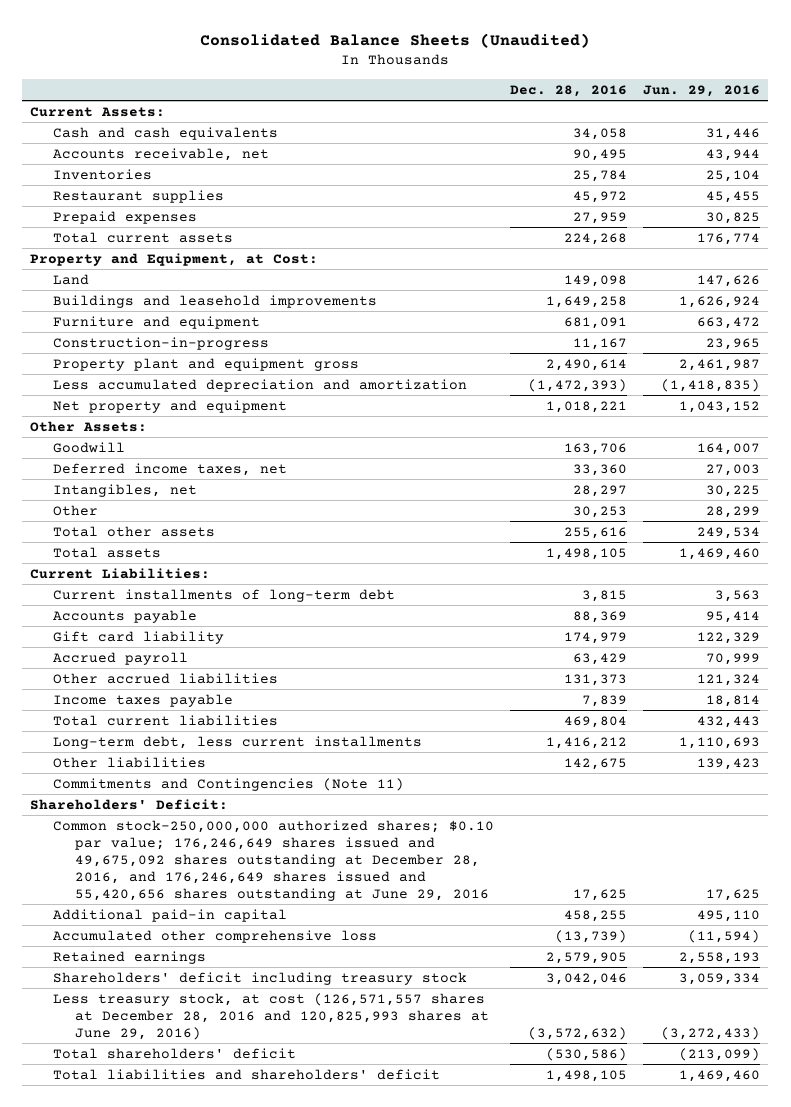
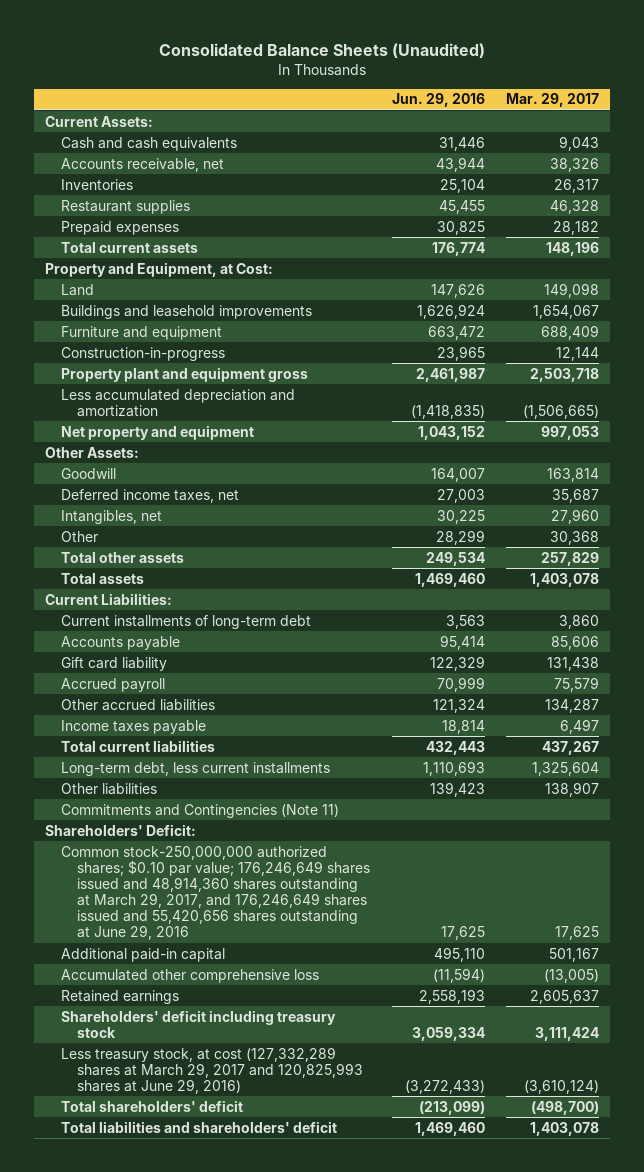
- | Dec. 28, 2016 | Jun. 29, 2016
+ | Jun. 29, 2016 | Mar. 29, 2017
- Common stock-250,000,000 authorized shares; $0.10 par value; 176,246,649 shares issued and 49,675,092 shares outstanding at December 28, 2016, and 176,246,649 shares issued and 55,420,656 shares outstanding at June 29, 2016 | 17,625 | 17,625
+ Common stock-250,000,000 authorized shares; $0.10 par value; 176,246,649 shares issued and 48,914,360 shares outstanding at March 29, 2017, and 176,246,649 shares issued and 55,420,656 shares outstanding at June 29, 2016 | 17,625 | 17,625
- Less treasury stock, at cost (126,571,557 shares at December 28, 2016 and 120,825,993 shares at June 29, 2016) | (3,572,632) | (3,272,433)
+ Less treasury stock, at cost (127,332,289 shares at March 29, 2017 and 120,825,993 shares at June 29, 2016) | (3,272,433) | (3,610,124)

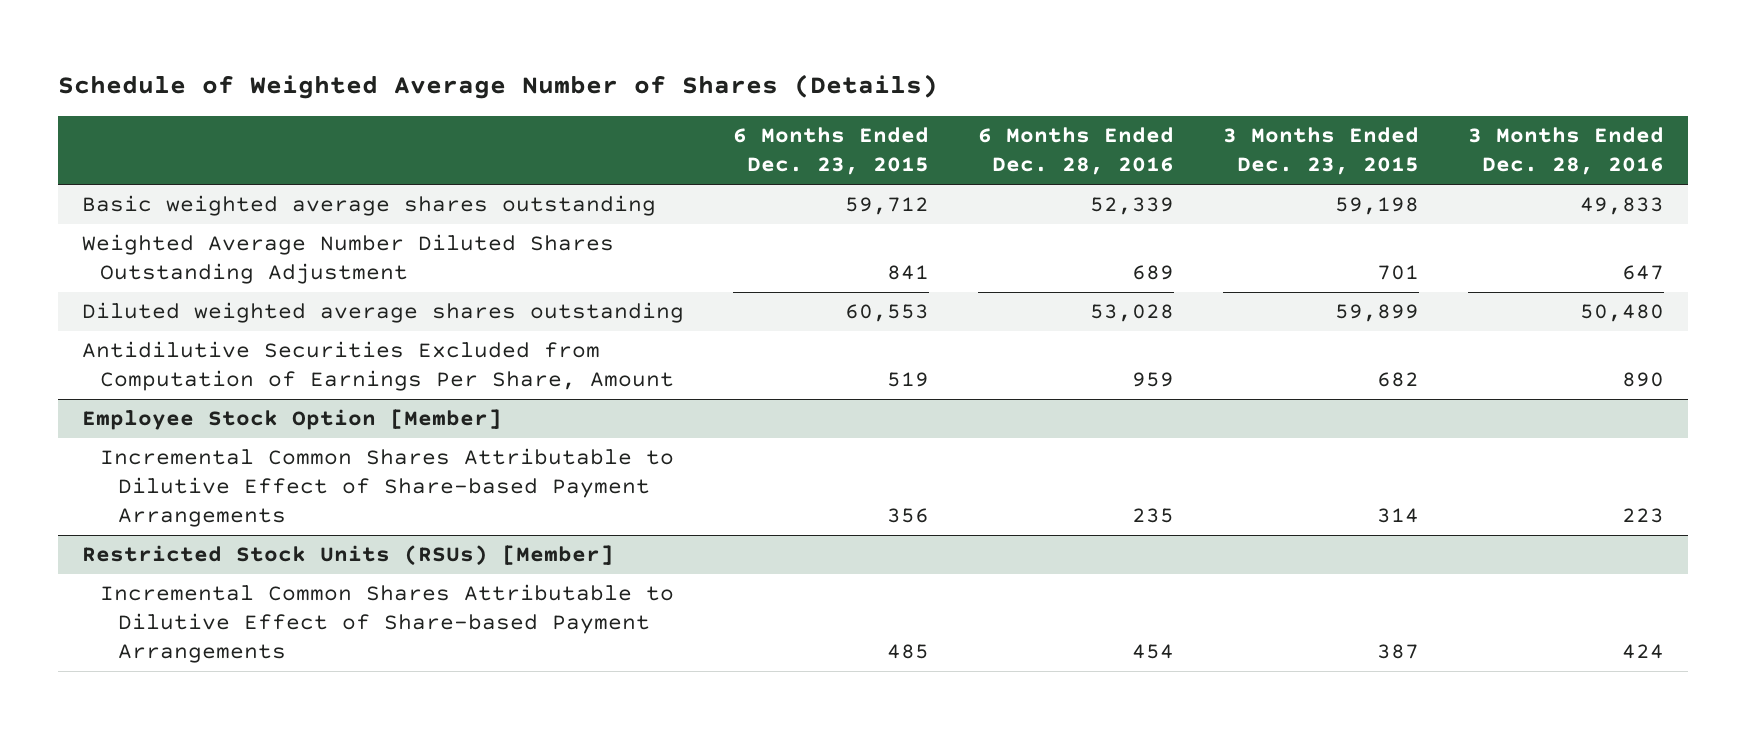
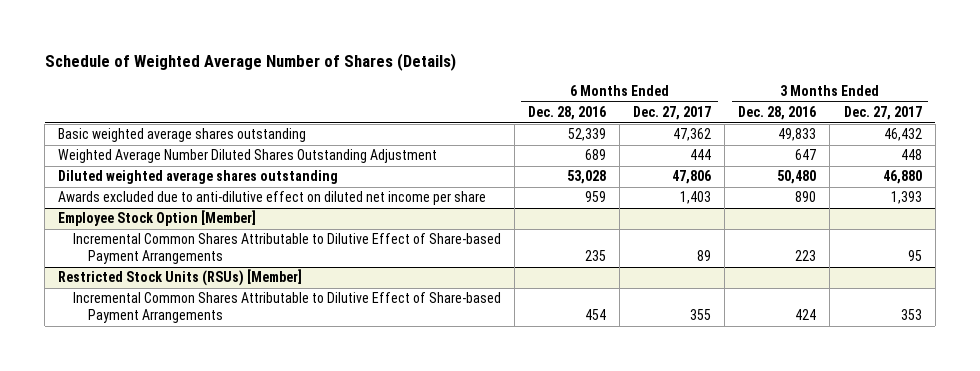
- | 6 Months Ended Dec. 23, 2015 | 6 Months Ended Dec. 28, 2016 | 3 Months Ended Dec. 23, 2015 | 3 Months Ended Dec. 28, 2016
+ | 6 Months Ended Dec. 28, 2016 | 6 Months Ended Dec. 27, 2017 | 3 Months Ended Dec. 28, 2016 | 3 Months Ended Dec. 27, 2017
- Antidilutive Securities Excluded from Computation of Earnings Per Share, Amount | 519 | 959 | 682 | 890
+ Awards excluded due to anti-dilutive effect on diluted net income per share | 959 | 1,403 | 890 | 1,393

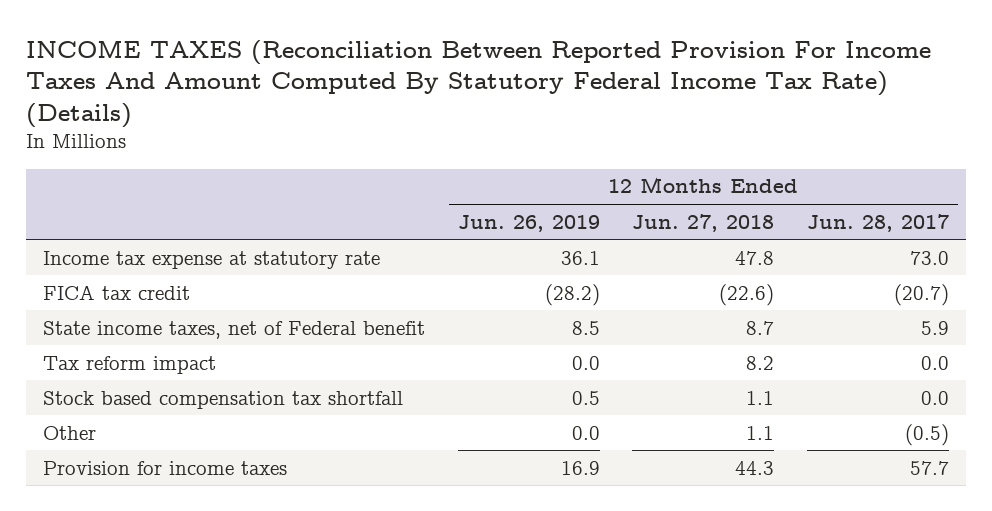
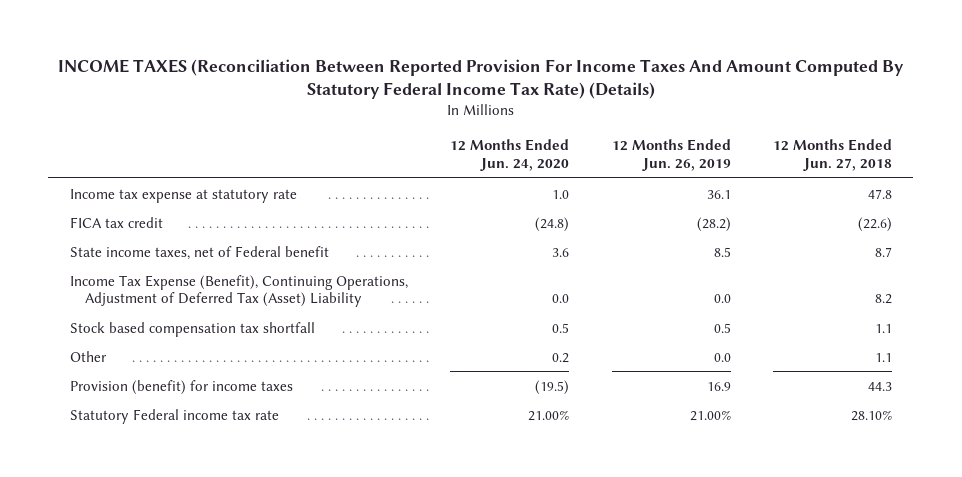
- | 12 Months Ended Jun. 26, 2019 | 12 Months Ended Jun. 27, 2018 | 12 Months Ended Jun. 28, 2017
+ | 12 Months Ended Jun. 24, 2020 | 12 Months Ended Jun. 26, 2019 | 12 Months Ended Jun. 27, 2018
- Tax reform impact | 0.0 | 8.2 | 0.0
+ Income Tax Expense (Benefit), Continuing Operations, Adjustment of Deferred Tax (Asset) Liability | 0.0 | 0.0 | 8.2
- Provision for income taxes | 16.9 | 44.3 | 57.7
+ Provision (benefit) for income taxes | (19.5) | 16.9 | 44.3
+ Statutory Federal income tax rate | 21.00% | 21.00% | 28.10%

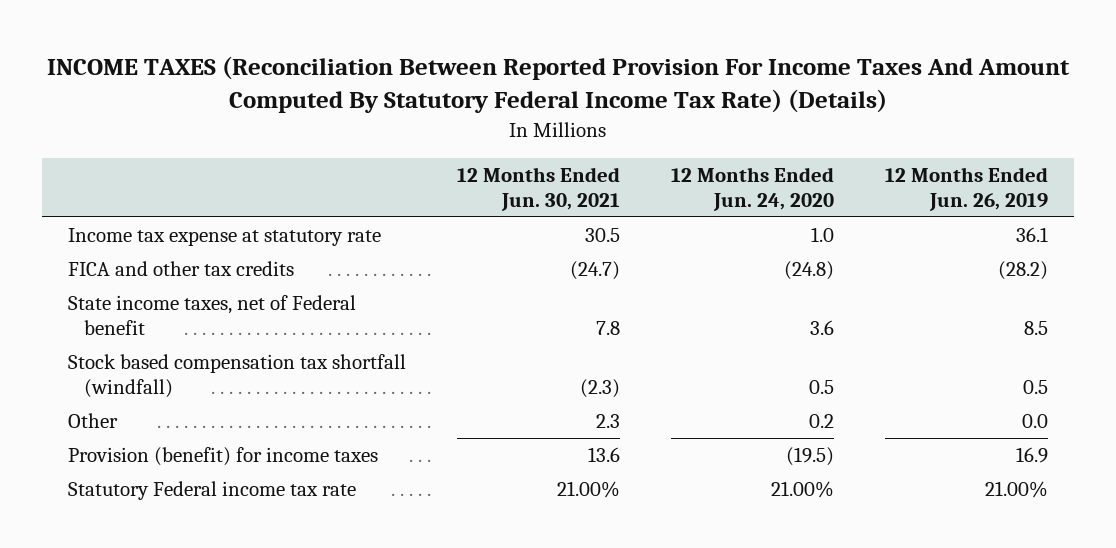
- | 12 Months Ended Jun. 24, 2020 | 12 Months Ended Jun. 26, 2019 | 12 Months Ended Jun. 27, 2018
+ | 12 Months Ended Jun. 30, 2021 | 12 Months Ended Jun. 24, 2020 | 12 Months Ended Jun. 26, 2019
- FICA tax credit | (24.8) | (28.2) | (22.6)
+ FICA and other tax credits | (24.7) | (24.8) | (28.2)
- Income Tax Expense (Benefit), Continuing Operations, Adjustment of Deferred Tax (Asset) Liability | 0.0 | 0.0 | 8.2
- Stock based compensation tax shortfall | 0.5 | 0.5 | 1.1
+ Stock based compensation tax shortfall (windfall) | (2.3) | 0.5 | 0.5

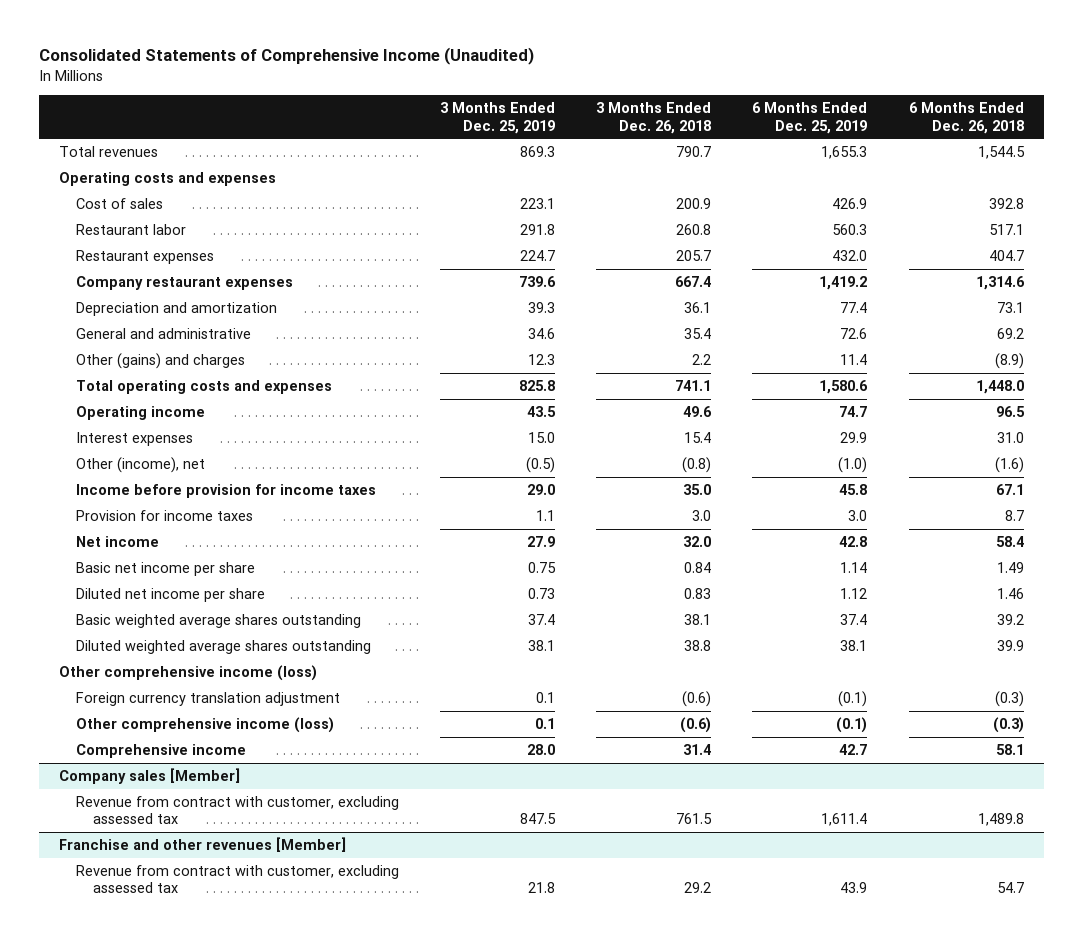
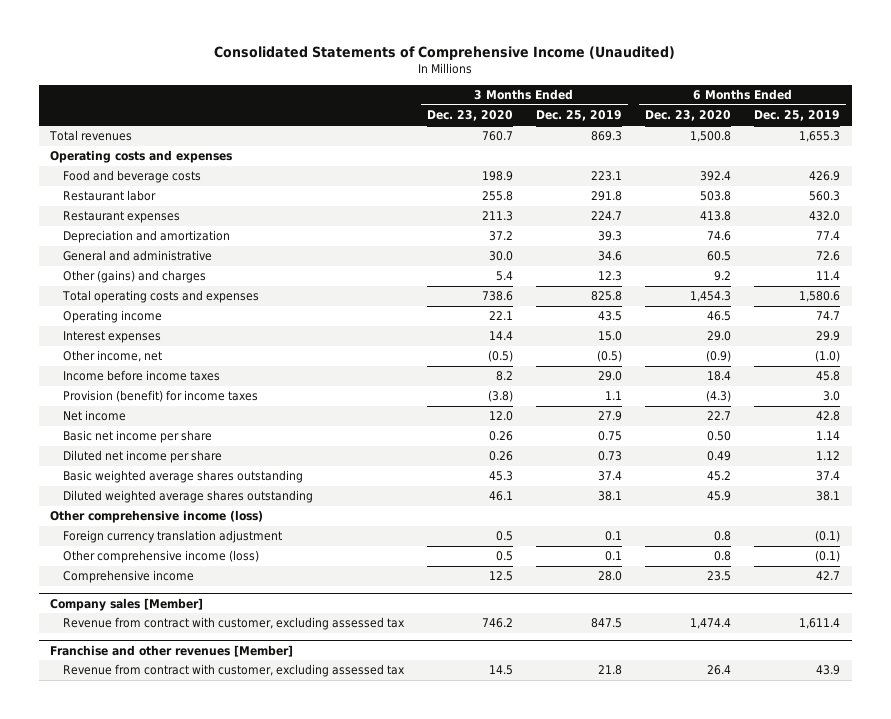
- | 3 Months Ended Dec. 25, 2019 | 3 Months Ended Dec. 26, 2018 | 6 Months Ended Dec. 25, 2019 | 6 Months Ended Dec. 26, 2018
+ | 3 Months Ended Dec. 23, 2020 | 3 Months Ended Dec. 25, 2019 | 6 Months Ended Dec. 23, 2020 | 6 Months Ended Dec. 25, 2019
- Cost of sales | 223.1 | 200.9 | 426.9 | 392.8
+ Food and beverage costs | 198.9 | 223.1 | 392.4 | 426.9
- Company restaurant expenses | 739.6 | 667.4 | 1,419.2 | 1,314.6
- Other (income), net | (0.5) | (0.8) | (1.0) | (1.6)
- Income before provision for income taxes | 29.0 | 35.0 | 45.8 | 67.1
- Provision for income taxes | 1.1 | 3.0 | 3.0 | 8.7
+ Other income, net | (0.5) | (0.5) | (0.9) | (1.0)
+ Income before income taxes | 8.2 | 29.0 | 18.4 | 45.8
+ Provision (benefit) for income taxes | (3.8) | 1.1 | (4.3) | 3.0

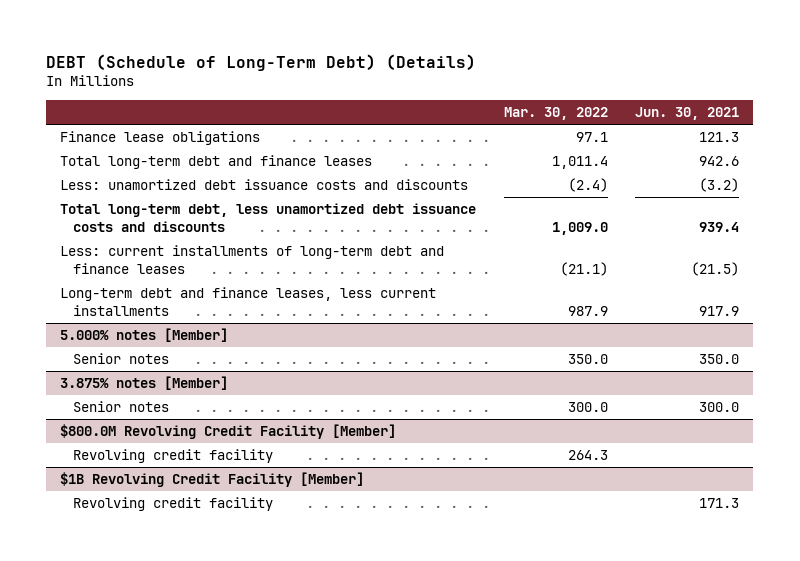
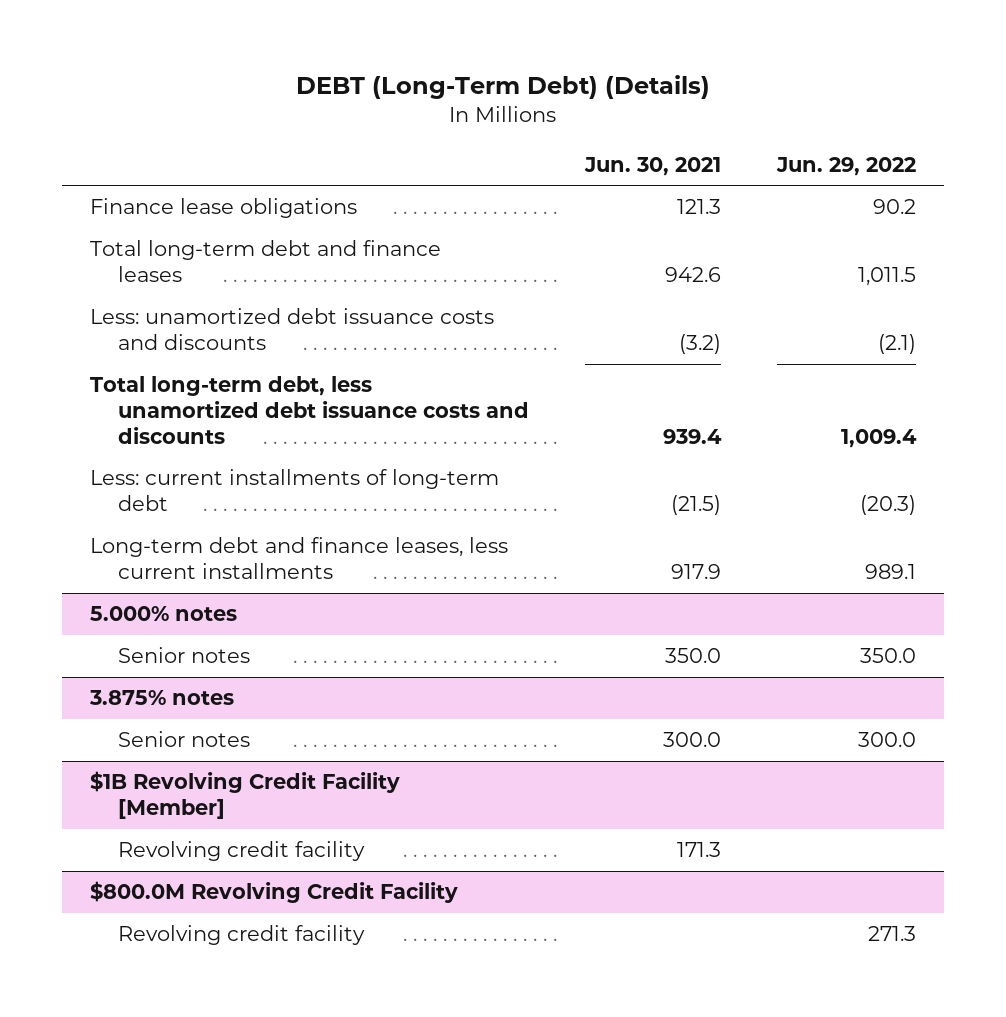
- DEBT (Schedule of Long-Term Debt) (Details)
+ DEBT (Long-Term Debt) (Details)
- | Mar. 30, 2022 | Jun. 30, 2021
+ | Jun. 30, 2021 | Jun. 29, 2022
- Less: current installments of long-term debt and finance leases | (21.1) | (21.5)
+ Less: current installments of long-term debt | (21.5) | (20.3)
- 5.000% notes [Member]
+ 5.000% notes
- 3.875% notes [Member]
+ 3.875% notes
- $800.0M Revolving Credit Facility [Member]
- Revolving credit facility | 264.3 |
+ $800.0M Revolving Credit Facility
+ Revolving credit facility | | 271.3

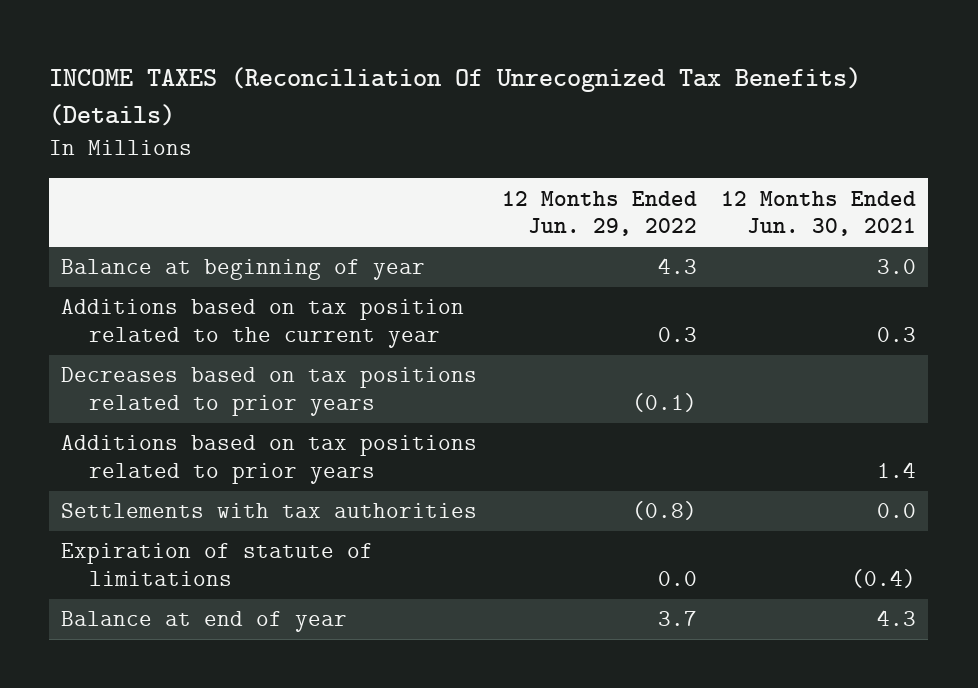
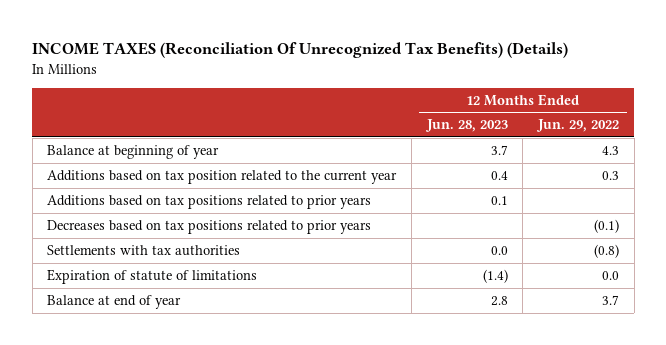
- | 12 Months Ended Jun. 29, 2022 | 12 Months Ended Jun. 30, 2021
+ | 12 Months Ended Jun. 28, 2023 | 12 Months Ended Jun. 29, 2022
moved down: Decreases based on tax positions related to prior years | | (0.1)

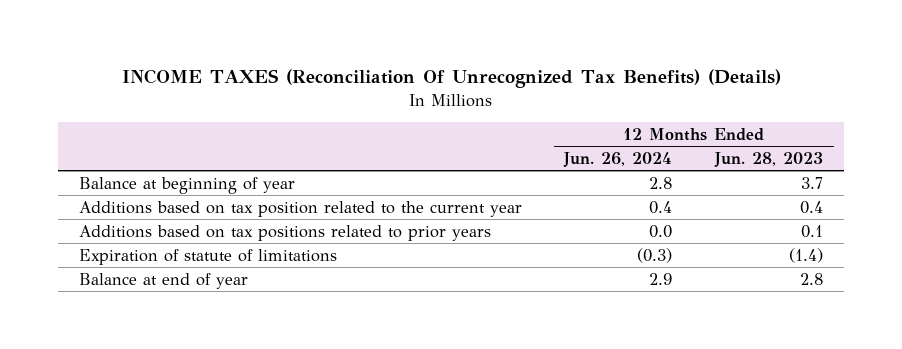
- | 12 Months Ended Jun. 28, 2023 | 12 Months Ended Jun. 29, 2022
+ | 12 Months Ended Jun. 26, 2024 | 12 Months Ended Jun. 28, 2023
- Decreases based on tax positions related to prior years | | (0.1)
- Settlements with tax authorities | 0.0 | (0.8)

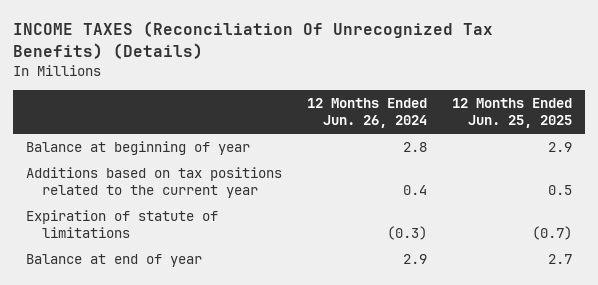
- | 12 Months Ended Jun. 26, 2024 | 12 Months Ended Jun. 28, 2023
+ | 12 Months Ended Jun. 26, 2024 | 12 Months Ended Jun. 25, 2025
- Additions based on tax position related to the current year | 0.4 | 0.4
- Additions based on tax positions related to prior years | 0.0 | 0.1
+ Additions based on tax positions related to the current year | 0.4 | 0.5

